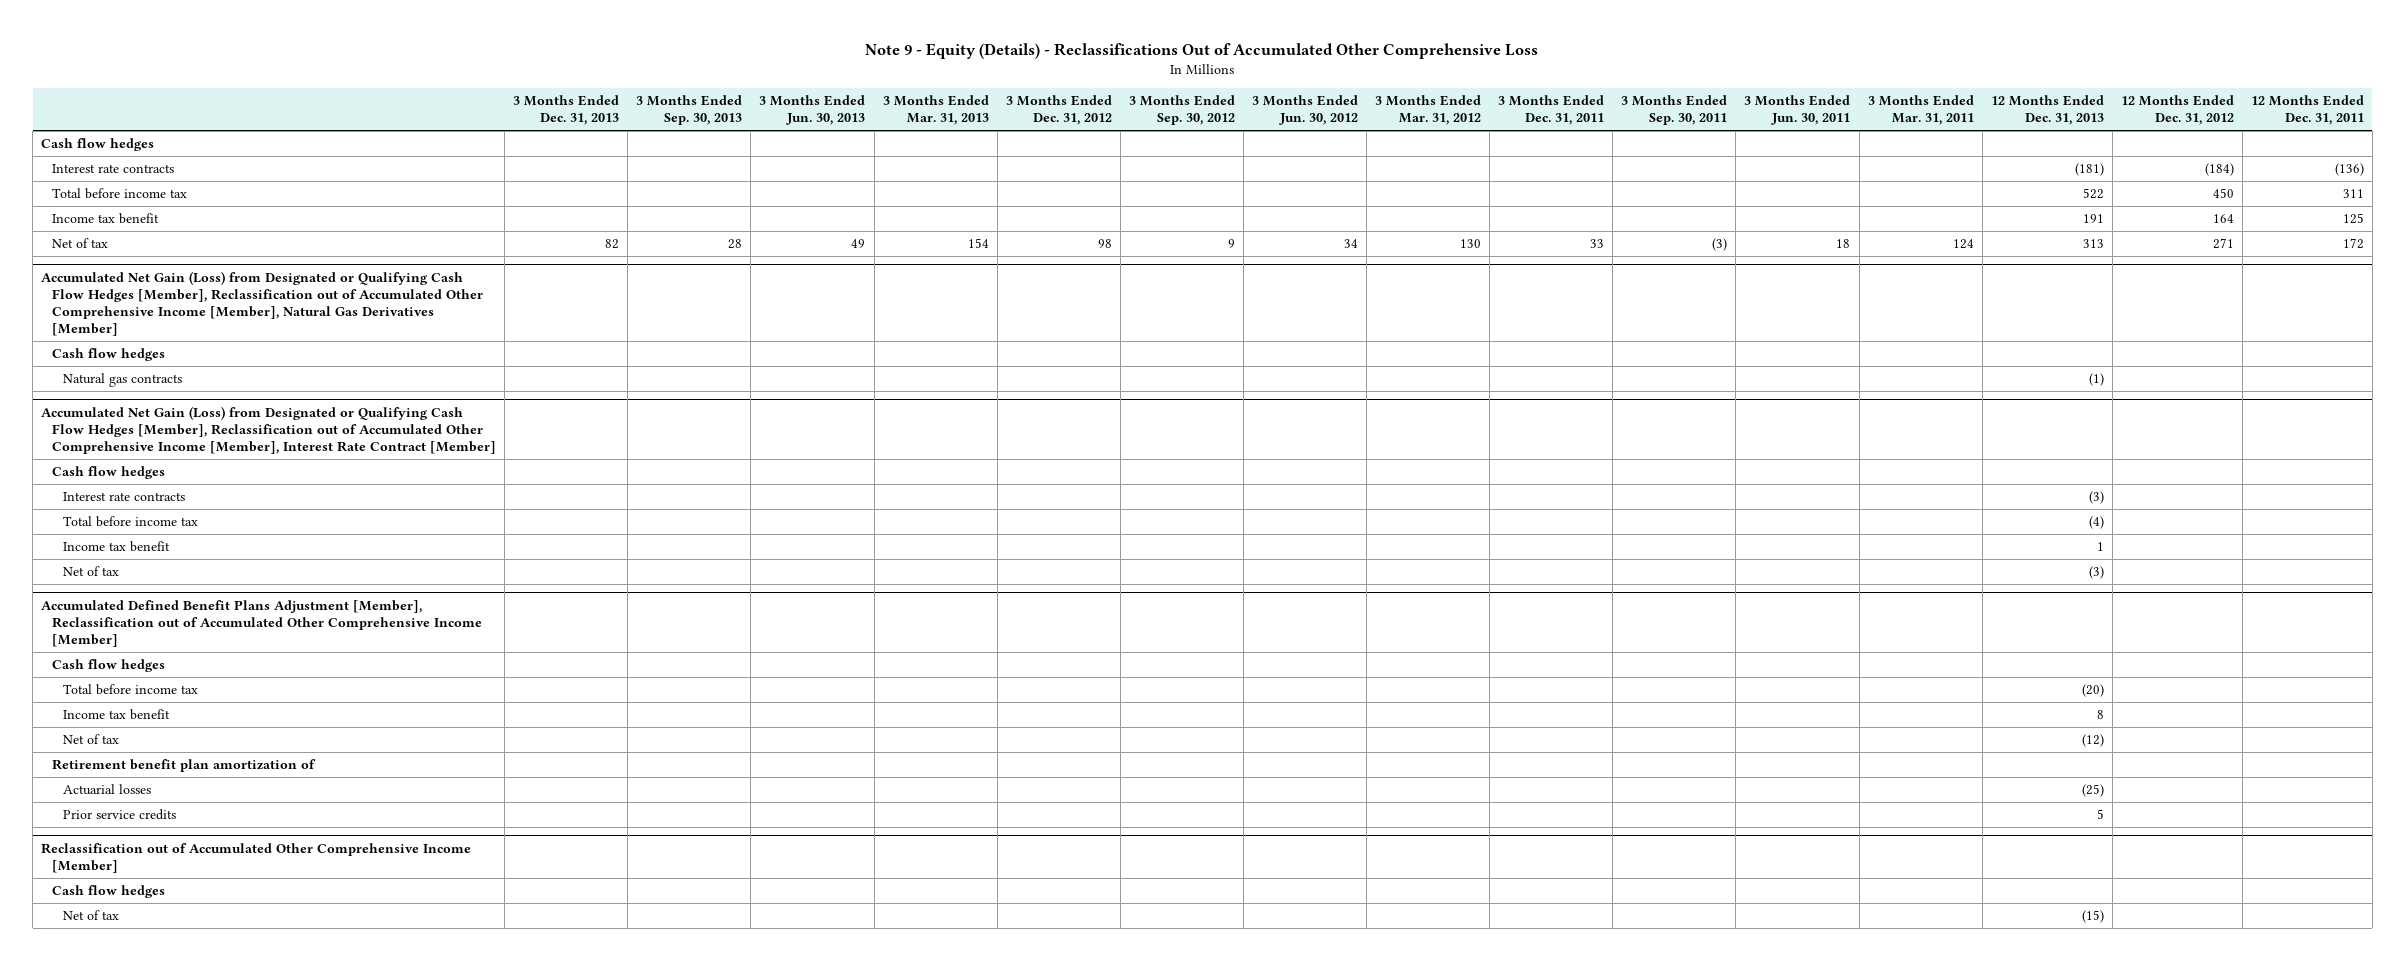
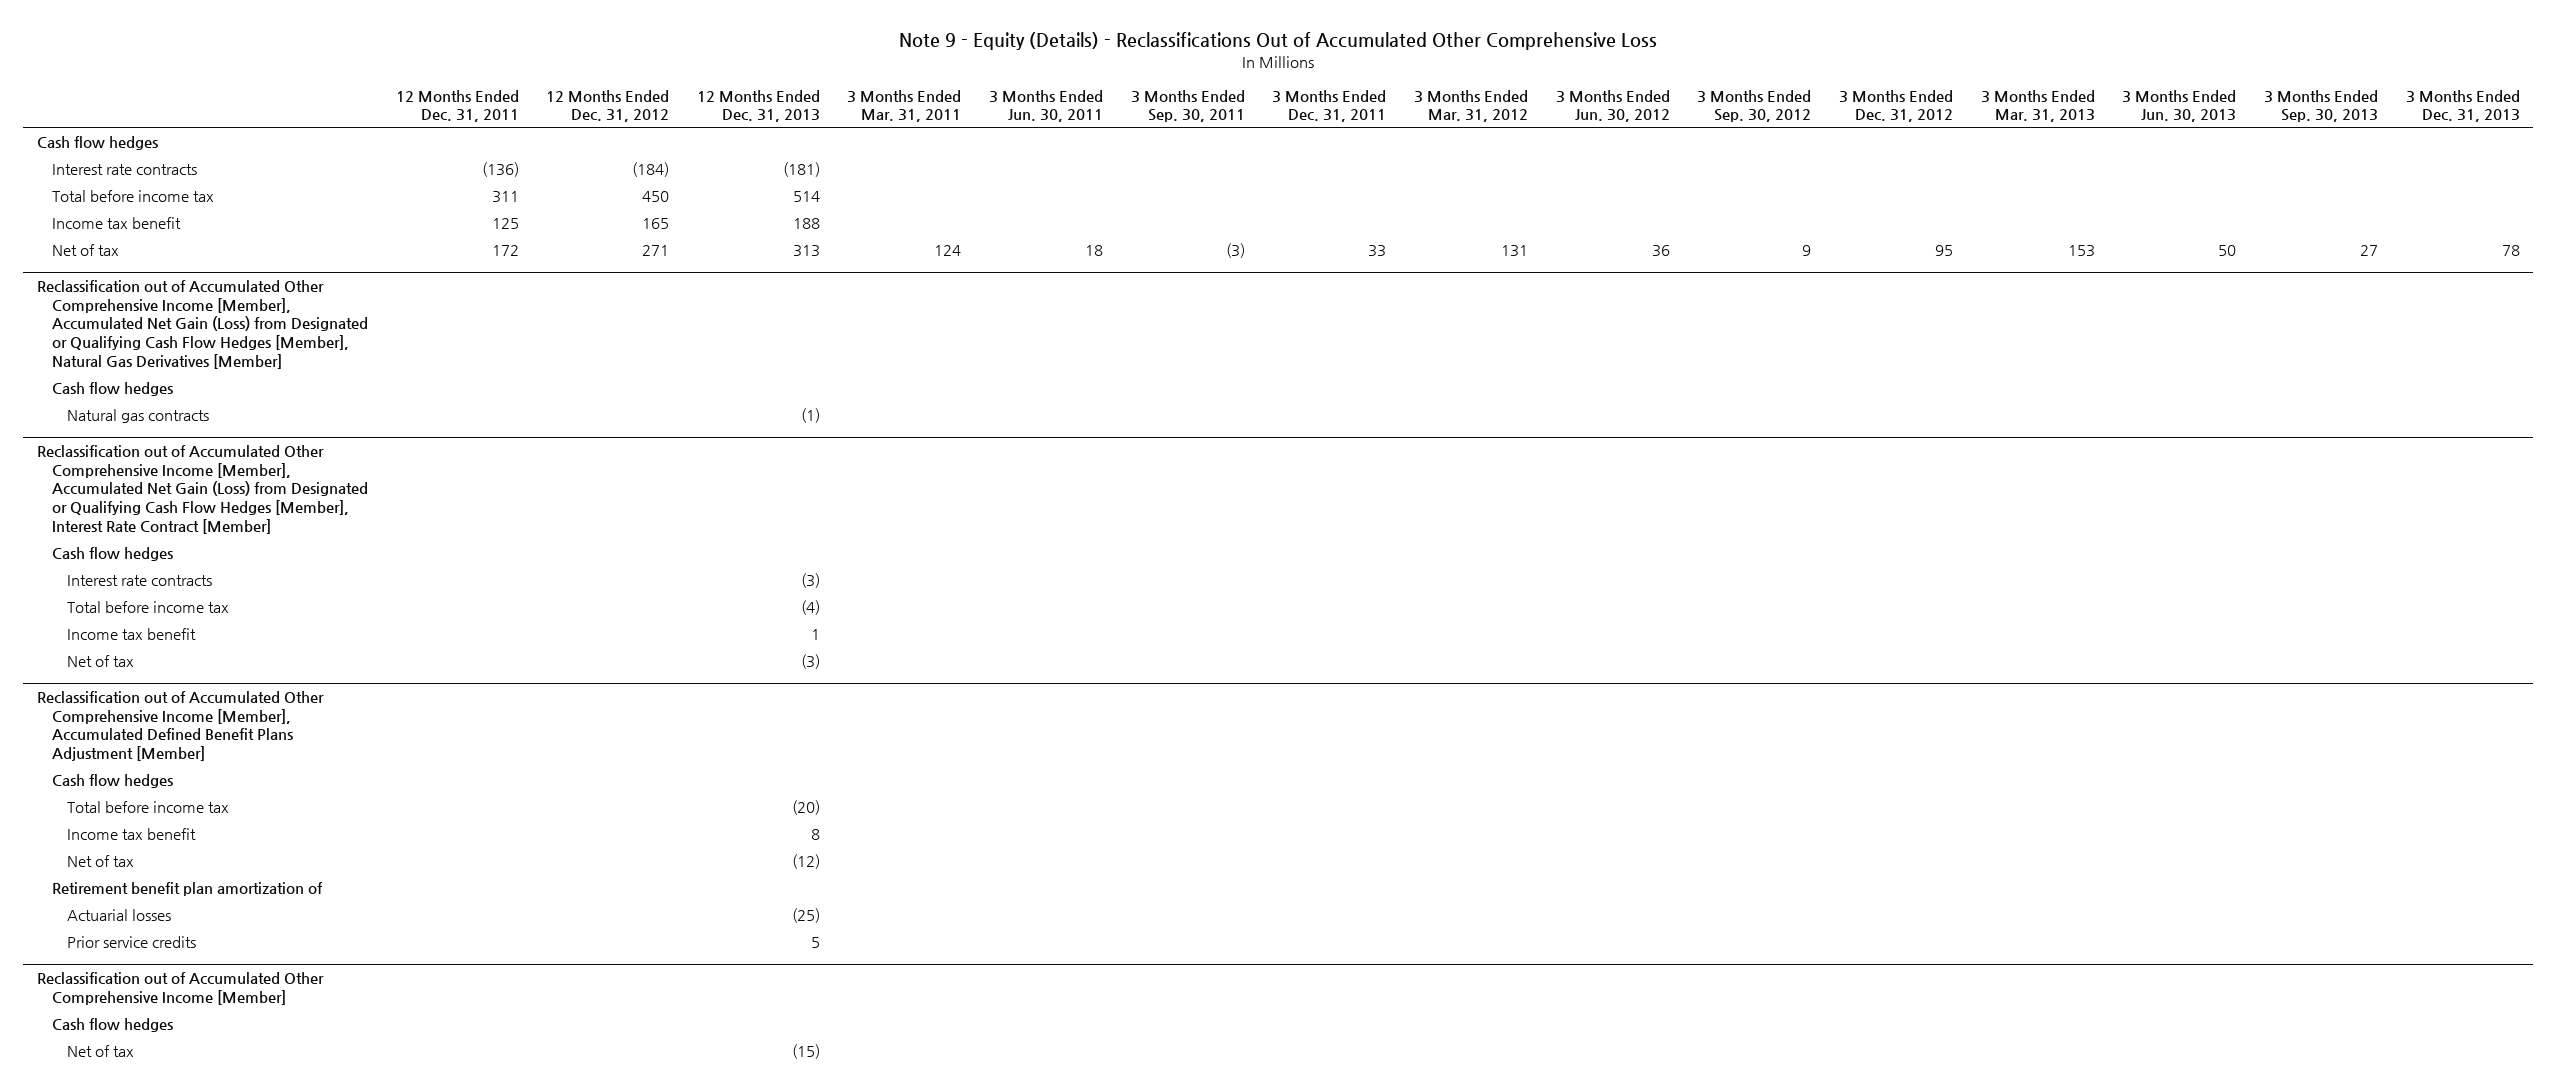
- | 3 Months Ended Dec. 31, 2013 | 3 Months Ended Sep. 30, 2013 | 3 Months Ended Jun. 30, 2013 | 3 Months Ended Mar. 31, 2013 | 3 Months Ended Dec. 31, 2012 | 3 Months Ended Sep. 30, 2012 | 3 Months Ended Jun. 30, 2012 | 3 Months Ended Mar. 31, 2012 | 3 Months Ended Dec. 31, 2011 | 3 Months Ended Sep. 30, 2011 | 3 Months Ended Jun. 30, 2011 | 3 Months Ended Mar. 31, 2011 | 12 Months Ended Dec. 31, 2013 | 12 Months Ended Dec. 31, 2012 | 12 Months Ended Dec. 31, 2011
+ | 12 Months Ended Dec. 31, 2011 | 12 Months Ended Dec. 31, 2012 | 12 Months Ended Dec. 31, 2013 | 3 Months Ended Mar. 31, 2011 | 3 Months Ended Jun. 30, 2011 | 3 Months Ended Sep. 30, 2011 | 3 Months Ended Dec. 31, 2011 | 3 Months Ended Mar. 31, 2012 | 3 Months Ended Jun. 30, 2012 | 3 Months Ended Sep. 30, 2012 | 3 Months Ended Dec. 31, 2012 | 3 Months Ended Mar. 31, 2013 | 3 Months Ended Jun. 30, 2013 | 3 Months Ended Sep. 30, 2013 | 3 Months Ended Dec. 31, 2013
- Total before income tax | | | | | | | | | | | | | 522 | 450 | 311
- Income tax benefit | | | | | | | | | | | | | 191 | 164 | 125
- Net of tax | 82 | 28 | 49 | 154 | 98 | 9 | 34 | 130 | 33 | (3) | 18 | 124 | 313 | 271 | 172
- Accumulated Net Gain (Loss) from Designated or Qualifying Cash Flow Hedges [Member], Reclassification out of Accumulated Other Comprehensive Income [Member], Natural Gas Derivatives [Member]
+ Total before income tax | 311 | 450 | 514 | | | | | | | | | | | |
+ Income tax benefit | 125 | 165 | 188 | | | | | | | | | | | |
+ Net of tax | 172 | 271 | 313 | 124 | 18 | (3) | 33 | 131 | 36 | 9 | 95 | 153 | 50 | 27 | 78
+ Reclassification out of Accumulated Other Comprehensive Income [Member], Accumulated Net Gain (Loss) from Designated or Qualifying Cash Flow Hedges [Member], Natural Gas Derivatives [Member]
- Accumulated Net Gain (Loss) from Designated or Qualifying Cash Flow Hedges [Member], Reclassification out of Accumulated Other Comprehensive Income [Member], Interest Rate Contract [Member]
+ Reclassification out of Accumulated Other Comprehensive Income [Member], Accumulated Net Gain (Loss) from Designated or Qualifying Cash Flow Hedges [Member], Interest Rate Contract [Member]
- Accumulated Defined Benefit Plans Adjustment [Member], Reclassification out of Accumulated Other Comprehensive Income [Member]
+ Reclassification out of Accumulated Other Comprehensive Income [Member], Accumulated Defined Benefit Plans Adjustment [Member]

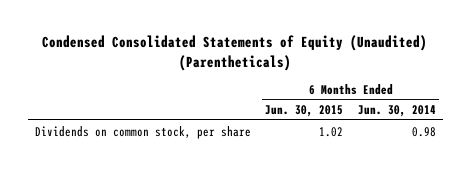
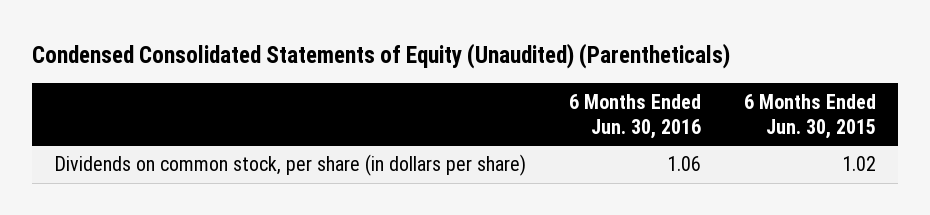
- | 6 Months Ended Jun. 30, 2015 | 6 Months Ended Jun. 30, 2014
+ | 6 Months Ended Jun. 30, 2016 | 6 Months Ended Jun. 30, 2015
- Dividends on common stock, per share | 1.02 | 0.98
+ Dividends on common stock, per share (in dollars per share) | 1.06 | 1.02

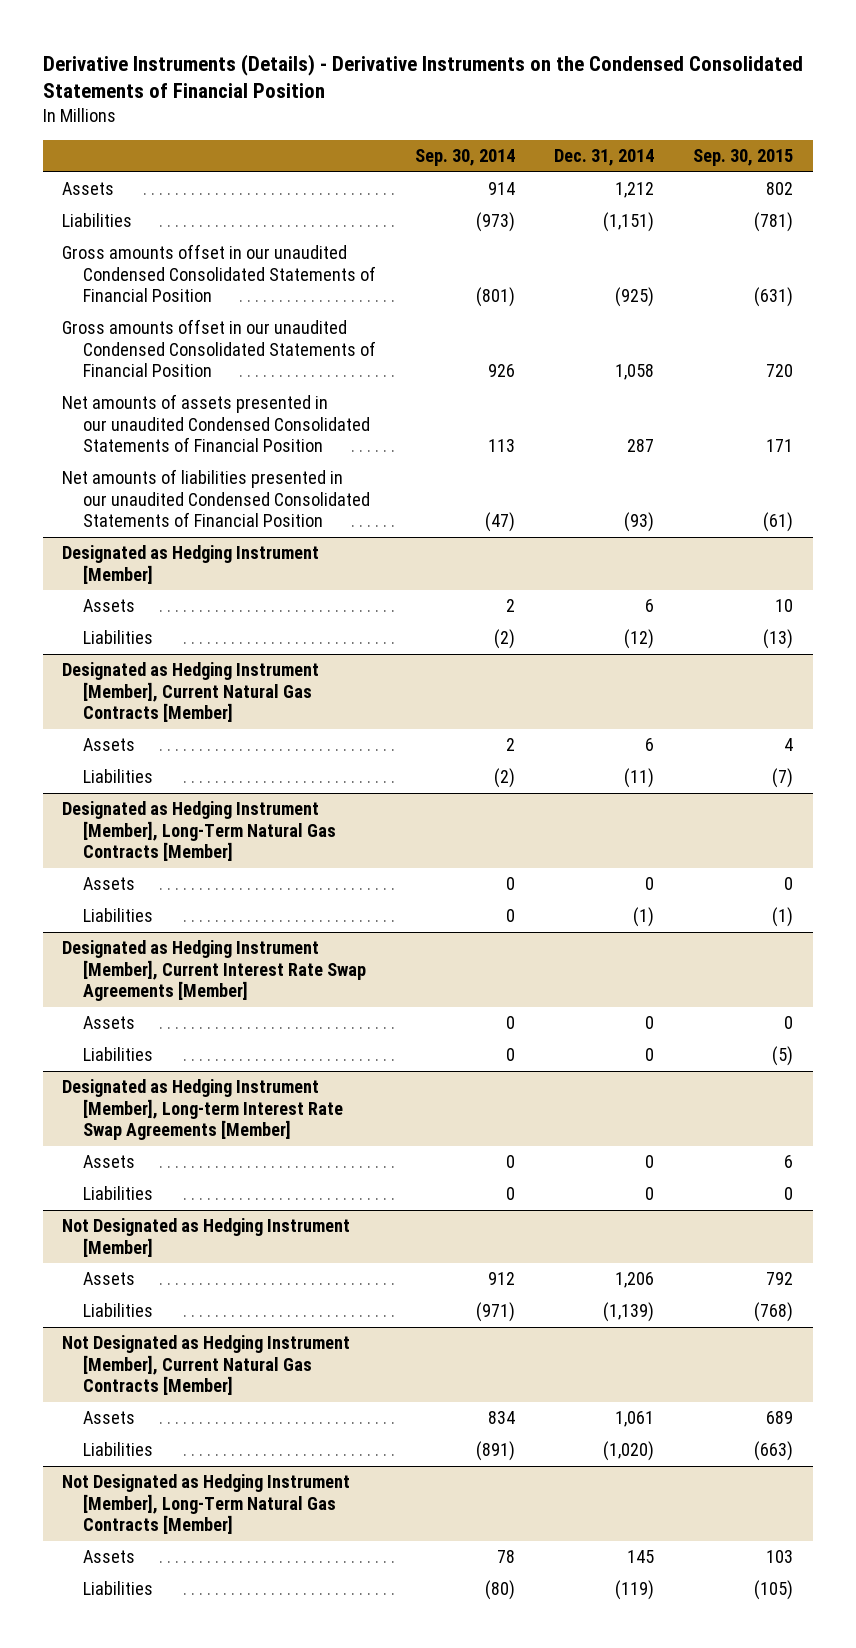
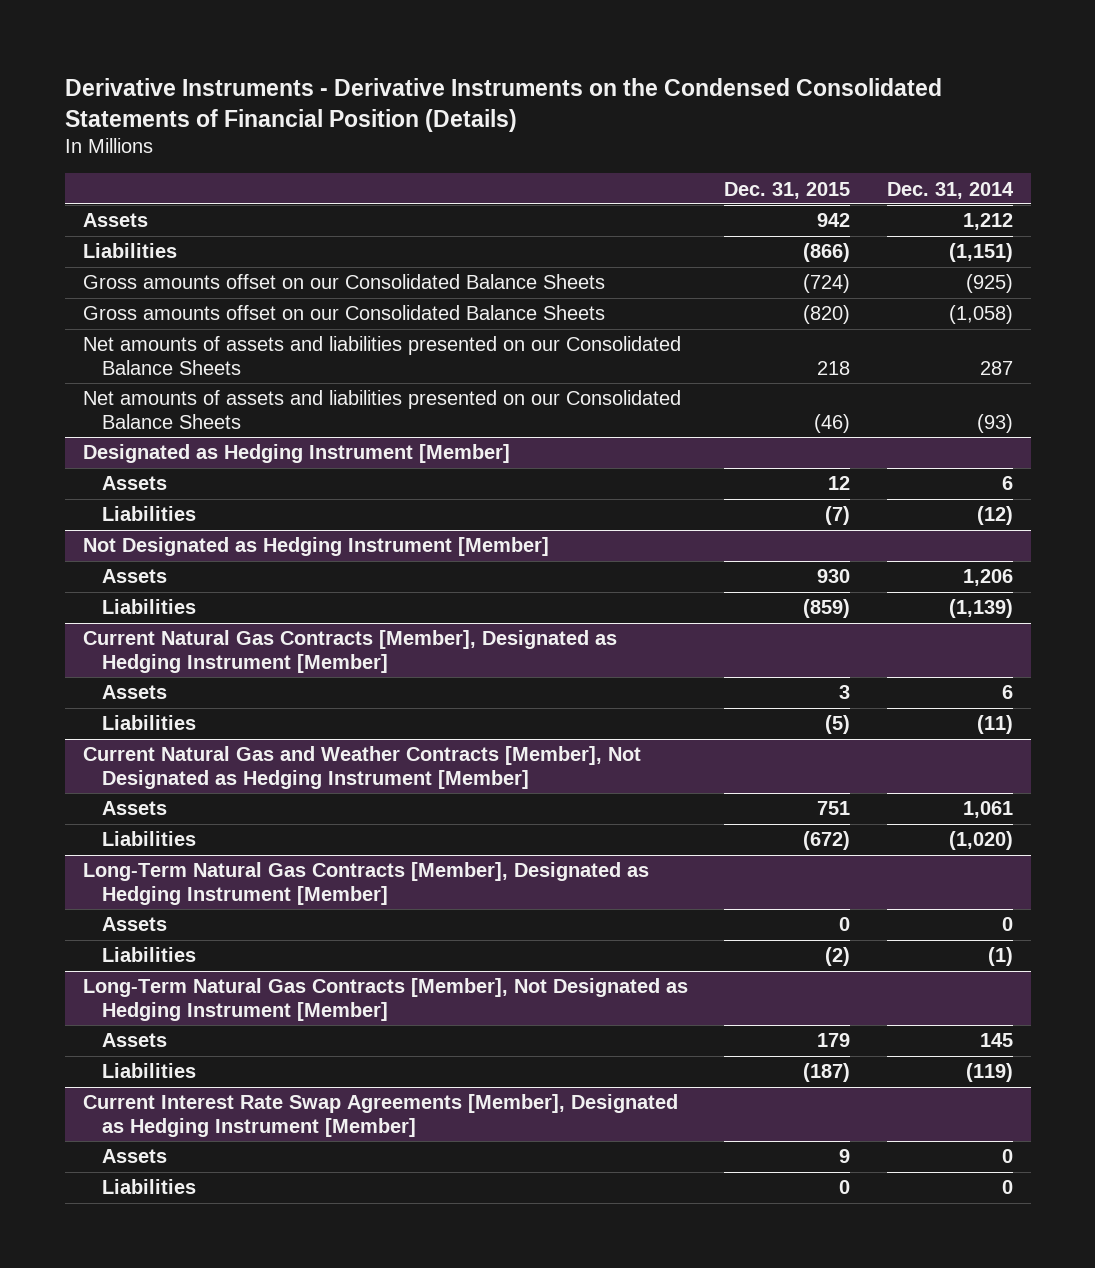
- Derivative Instruments (Details) - Derivative Instruments on the Condensed Consolidated Statements of Financial Position
+ Derivative Instruments - Derivative Instruments on the Condensed Consolidated Statements of Financial Position (Details)
- | Sep. 30, 2014 | Dec. 31, 2014 | Sep. 30, 2015
+ | Dec. 31, 2015 | Dec. 31, 2014
- Gross amounts offset in our unaudited Condensed Consolidated Statements of Financial Position | (801) | (925) | (631)
- Gross amounts offset in our unaudited Condensed Consolidated Statements of Financial Position | 926 | 1,058 | 720
- Net amounts of assets presented in our unaudited Condensed Consolidated Statements of Financial Position | 113 | 287 | 171
- Net amounts of liabilities presented in our unaudited Condensed Consolidated Statements of Financial Position | (47) | (93) | (61)
+ Gross amounts offset on our Consolidated Balance Sheets | (724) | (925)
+ Gross amounts offset on our Consolidated Balance Sheets | (820) | (1,058)
+ Net amounts of assets and liabilities presented on our Consolidated Balance Sheets | 218 | 287
+ Net amounts of assets and liabilities presented on our Consolidated Balance Sheets | (46) | (93)
- Designated as Hedging Instrument [Member], Current Natural Gas Contracts [Member]
- Assets | 2 | 6 | 4
- Liabilities | (2) | (11) | (7)
- Designated as Hedging Instrument [Member], Long-Term Natural Gas Contracts [Member]
- Assets | 0 | 0 | 0
- Liabilities | 0 | (1) | (1)
- Designated as Hedging Instrument [Member], Current Interest Rate Swap Agreements [Member]
- Assets | 0 | 0 | 0
- Liabilities | 0 | 0 | (5)
- Designated as Hedging Instrument [Member], Long-term Interest Rate Swap Agreements [Member]
- Assets | 0 | 0 | 6
- Liabilities | 0 | 0 | 0
- Not Designated as Hedging Instrument [Member], Current Natural Gas Contracts [Member]
+ Current Natural Gas Contracts [Member], Designated as Hedging Instrument [Member]
+ Assets | 3 | 6
+ Liabilities | (5) | (11)
+ Current Natural Gas and Weather Contracts [Member], Not Designated as Hedging Instrument [Member]
- Not Designated as Hedging Instrument [Member], Long-Term Natural Gas Contracts [Member]
+ Long-Term Natural Gas Contracts [Member], Designated as Hedging Instrument [Member]
+ Assets | 0 | 0
+ Liabilities | (2) | (1)
+ Long-Term Natural Gas Contracts [Member], Not Designated as Hedging Instrument [Member]
+ Current Interest Rate Swap Agreements [Member], Designated as Hedging Instrument [Member]
+ Assets | 9 | 0
+ Liabilities | 0 | 0

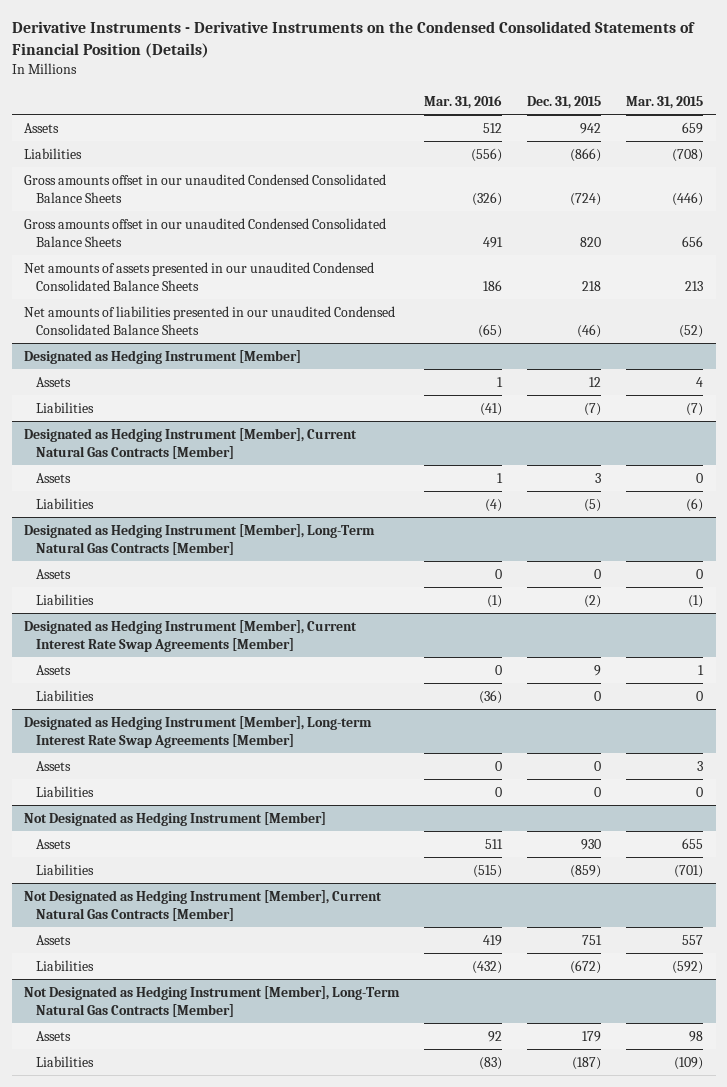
- | Dec. 31, 2015 | Dec. 31, 2014
+ | Mar. 31, 2016 | Dec. 31, 2015 | Mar. 31, 2015
- Gross amounts offset on our Consolidated Balance Sheets | (724) | (925)
- Gross amounts offset on our Consolidated Balance Sheets | (820) | (1,058)
- Net amounts of assets and liabilities presented on our Consolidated Balance Sheets | 218 | 287
- Net amounts of assets and liabilities presented on our Consolidated Balance Sheets | (46) | (93)
+ Gross amounts offset in our unaudited Condensed Consolidated Balance Sheets | (326) | (724) | (446)
+ Gross amounts offset in our unaudited Condensed Consolidated Balance Sheets | 491 | 820 | 656
+ Net amounts of assets presented in our unaudited Condensed Consolidated Balance Sheets | 186 | 218 | 213
+ Net amounts of liabilities presented in our unaudited Condensed Consolidated Balance Sheets | (65) | (46) | (52)
+ Designated as Hedging Instrument [Member], Current Natural Gas Contracts [Member]
+ Assets | 1 | 3 | 0
+ Liabilities | (4) | (5) | (6)
+ Designated as Hedging Instrument [Member], Long-Term Natural Gas Contracts [Member]
+ Assets | 0 | 0 | 0
+ Liabilities | (1) | (2) | (1)
+ Designated as Hedging Instrument [Member], Current Interest Rate Swap Agreements [Member]
+ Assets | 0 | 9 | 1
+ Liabilities | (36) | 0 | 0
+ Designated as Hedging Instrument [Member], Long-term Interest Rate Swap Agreements [Member]
+ Assets | 0 | 0 | 3
+ Liabilities | 0 | 0 | 0
- Current Natural Gas Contracts [Member], Designated as Hedging Instrument [Member]
- Assets | 3 | 6
- Liabilities | (5) | (11)
- Current Natural Gas and Weather Contracts [Member], Not Designated as Hedging Instrument [Member]
+ Not Designated as Hedging Instrument [Member], Current Natural Gas Contracts [Member]
- Long-Term Natural Gas Contracts [Member], Designated as Hedging Instrument [Member]
- Assets | 0 | 0
- Liabilities | (2) | (1)
- Long-Term Natural Gas Contracts [Member], Not Designated as Hedging Instrument [Member]
+ Not Designated as Hedging Instrument [Member], Long-Term Natural Gas Contracts [Member]
- Current Interest Rate Swap Agreements [Member], Designated as Hedging Instrument [Member]
- Assets | 9 | 0
- Liabilities | 0 | 0

